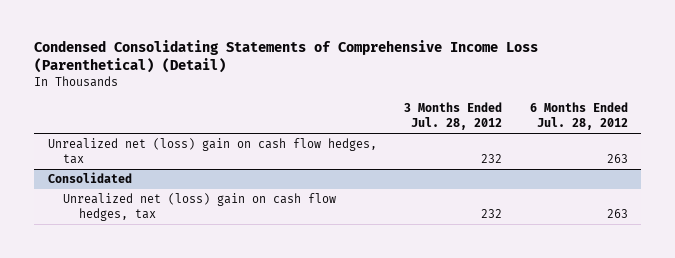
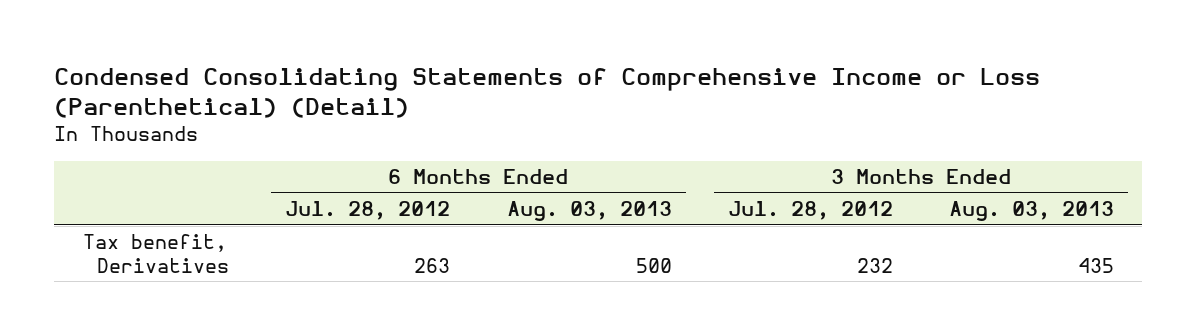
- Condensed Consolidating Statements of Comprehensive Income Loss (Parenthetical) (Detail)
+ Condensed Consolidating Statements of Comprehensive Income or Loss (Parenthetical) (Detail)
- | 3 Months Ended Jul. 28, 2012 | 6 Months Ended Jul. 28, 2012
+ | 6 Months Ended Jul. 28, 2012 | 6 Months Ended Aug. 03, 2013 | 3 Months Ended Jul. 28, 2012 | 3 Months Ended Aug. 03, 2013
- Unrealized net (loss) gain on cash flow hedges, tax | 232 | 263
- Consolidated
- Unrealized net (loss) gain on cash flow hedges, tax | 232 | 263
+ Tax benefit, Derivatives | 263 | 500 | 232 | 435

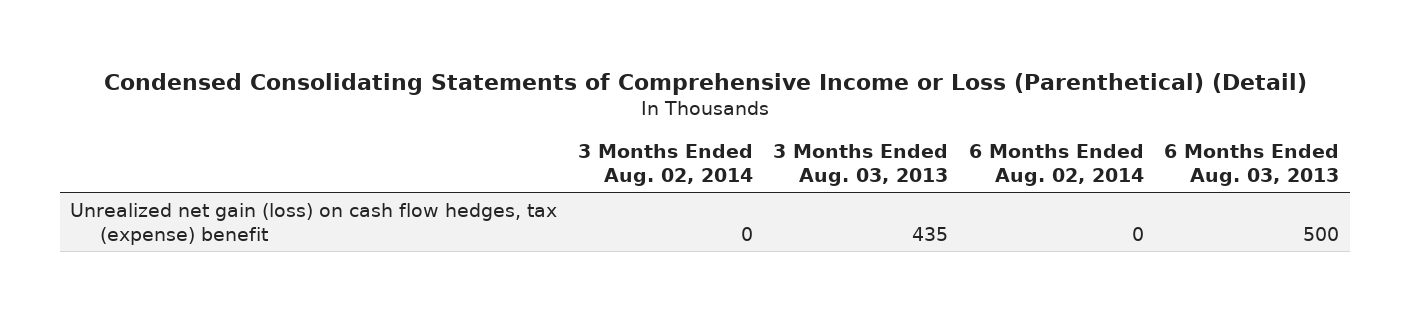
- | 6 Months Ended Jul. 28, 2012 | 6 Months Ended Aug. 03, 2013 | 3 Months Ended Jul. 28, 2012 | 3 Months Ended Aug. 03, 2013
+ | 3 Months Ended Aug. 02, 2014 | 3 Months Ended Aug. 03, 2013 | 6 Months Ended Aug. 02, 2014 | 6 Months Ended Aug. 03, 2013
- Tax benefit, Derivatives | 263 | 500 | 232 | 435
+ Unrealized net gain (loss) on cash flow hedges, tax (expense) benefit | 0 | 435 | 0 | 500

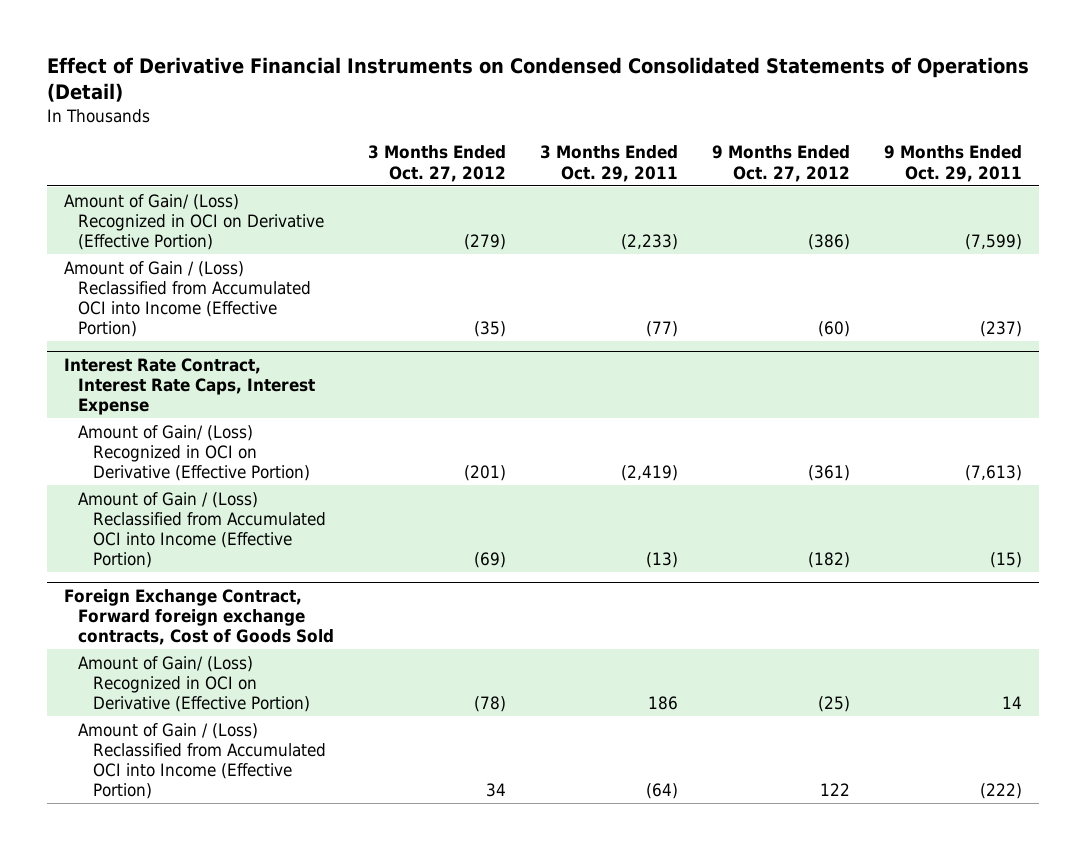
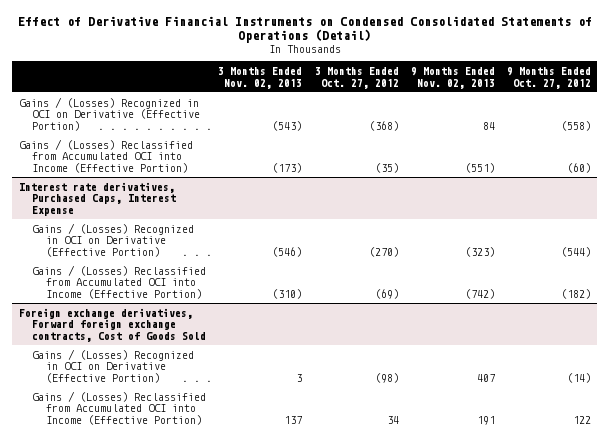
- | 3 Months Ended Oct. 27, 2012 | 3 Months Ended Oct. 29, 2011 | 9 Months Ended Oct. 27, 2012 | 9 Months Ended Oct. 29, 2011
+ | 3 Months Ended Nov. 02, 2013 | 3 Months Ended Oct. 27, 2012 | 9 Months Ended Nov. 02, 2013 | 9 Months Ended Oct. 27, 2012
- Amount of Gain/ (Loss) Recognized in OCI on Derivative (Effective Portion) | (279) | (2,233) | (386) | (7,599)
- Amount of Gain / (Loss) Reclassified from Accumulated OCI into Income (Effective Portion) | (35) | (77) | (60) | (237)
- Interest Rate Contract, Interest Rate Caps, Interest Expense
- Amount of Gain/ (Loss) Recognized in OCI on Derivative (Effective Portion) | (201) | (2,419) | (361) | (7,613)
- Amount of Gain / (Loss) Reclassified from Accumulated OCI into Income (Effective Portion) | (69) | (13) | (182) | (15)
- Foreign Exchange Contract, Forward foreign exchange contracts, Cost of Goods Sold
- Amount of Gain/ (Loss) Recognized in OCI on Derivative (Effective Portion) | (78) | 186 | (25) | 14
- Amount of Gain / (Loss) Reclassified from Accumulated OCI into Income (Effective Portion) | 34 | (64) | 122 | (222)
+ Gains / (Losses) Recognized in OCI on Derivative (Effective Portion) | (543) | (368) | 84 | (558)
+ Gains / (Losses) Reclassified from Accumulated OCI into Income (Effective Portion) | (173) | (35) | (551) | (60)
+ Interest rate derivatives, Purchased Caps, Interest Expense
+ Gains / (Losses) Recognized in OCI on Derivative (Effective Portion) | (546) | (270) | (323) | (544)
+ Gains / (Losses) Reclassified from Accumulated OCI into Income (Effective Portion) | (310) | (69) | (742) | (182)
+ Foreign exchange derivatives, Forward foreign exchange contracts, Cost of Goods Sold
+ Gains / (Losses) Recognized in OCI on Derivative (Effective Portion) | 3 | (98) | 407 | (14)
+ Gains / (Losses) Reclassified from Accumulated OCI into Income (Effective Portion) | 137 | 34 | 191 | 122

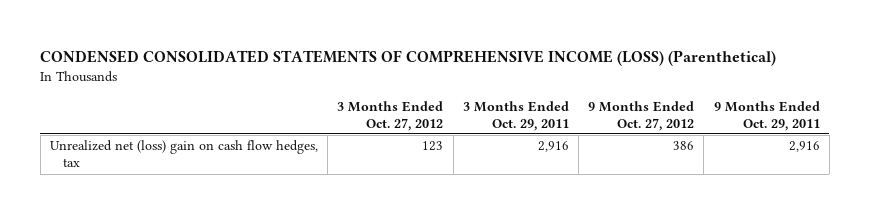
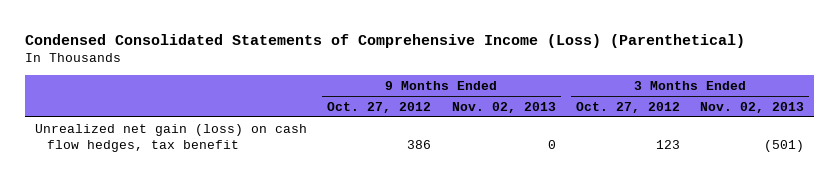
- CONDENSED CONSOLIDATED STATEMENTS OF COMPREHENSIVE INCOME (LOSS) (Parenthetical)
+ Condensed Consolidated Statements of Comprehensive Income (Loss) (Parenthetical)
- | 3 Months Ended Oct. 27, 2012 | 3 Months Ended Oct. 29, 2011 | 9 Months Ended Oct. 27, 2012 | 9 Months Ended Oct. 29, 2011
+ | 9 Months Ended Oct. 27, 2012 | 9 Months Ended Nov. 02, 2013 | 3 Months Ended Oct. 27, 2012 | 3 Months Ended Nov. 02, 2013
- Unrealized net (loss) gain on cash flow hedges, tax | 123 | 2,916 | 386 | 2,916
+ Unrealized net gain (loss) on cash flow hedges, tax benefit | 386 | 0 | 123 | (501)

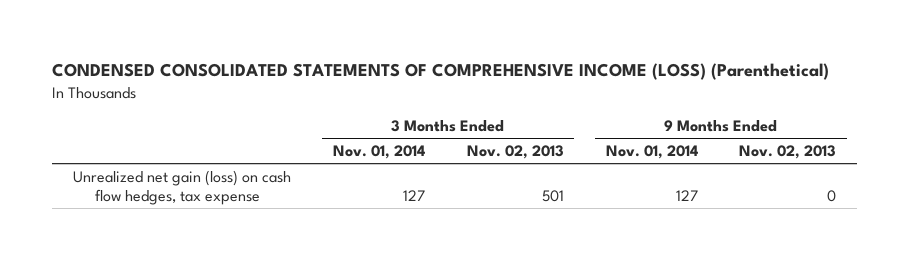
- Condensed Consolidated Statements of Comprehensive Income (Loss) (Parenthetical)
+ CONDENSED CONSOLIDATED STATEMENTS OF COMPREHENSIVE INCOME (LOSS) (Parenthetical)
- | 9 Months Ended Oct. 27, 2012 | 9 Months Ended Nov. 02, 2013 | 3 Months Ended Oct. 27, 2012 | 3 Months Ended Nov. 02, 2013
+ | 3 Months Ended Nov. 01, 2014 | 3 Months Ended Nov. 02, 2013 | 9 Months Ended Nov. 01, 2014 | 9 Months Ended Nov. 02, 2013
- Unrealized net gain (loss) on cash flow hedges, tax benefit | 386 | 0 | 123 | (501)
+ Unrealized net gain (loss) on cash flow hedges, tax expense | 127 | 501 | 127 | 0

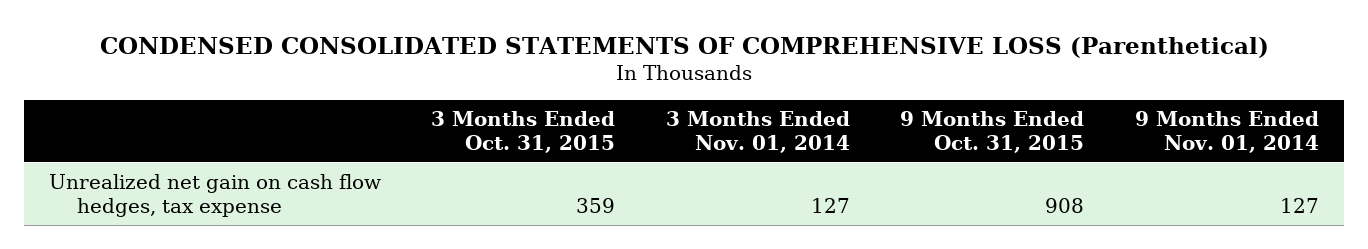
- CONDENSED CONSOLIDATED STATEMENTS OF COMPREHENSIVE INCOME (LOSS) (Parenthetical)
+ CONDENSED CONSOLIDATED STATEMENTS OF COMPREHENSIVE LOSS (Parenthetical)
- | 3 Months Ended Nov. 01, 2014 | 3 Months Ended Nov. 02, 2013 | 9 Months Ended Nov. 01, 2014 | 9 Months Ended Nov. 02, 2013
+ | 3 Months Ended Oct. 31, 2015 | 3 Months Ended Nov. 01, 2014 | 9 Months Ended Oct. 31, 2015 | 9 Months Ended Nov. 01, 2014
- Unrealized net gain (loss) on cash flow hedges, tax expense | 127 | 501 | 127 | 0
+ Unrealized net gain on cash flow hedges, tax expense | 359 | 127 | 908 | 127

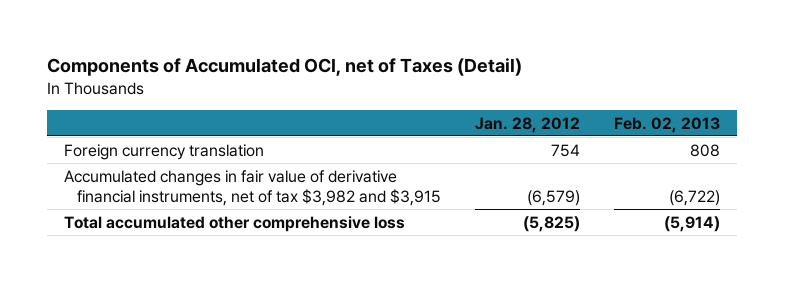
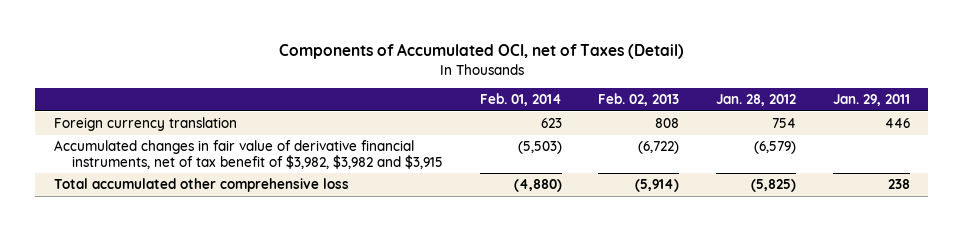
- | Jan. 28, 2012 | Feb. 02, 2013
+ | Feb. 01, 2014 | Feb. 02, 2013 | Jan. 28, 2012 | Jan. 29, 2011
- Accumulated changes in fair value of derivative financial instruments, net of tax $3,982 and $3,915 | (6,579) | (6,722)
+ Accumulated changes in fair value of derivative financial instruments, net of tax benefit of $3,982, $3,982 and $3,915 | (5,503) | (6,722) | (6,579) |

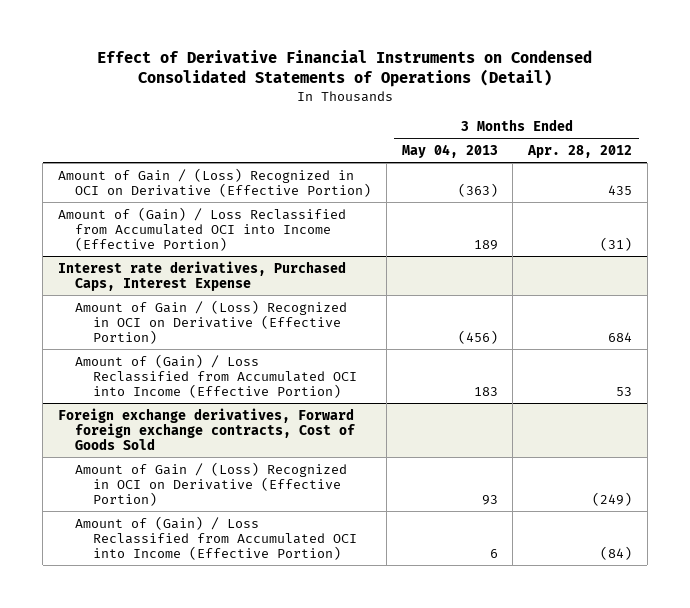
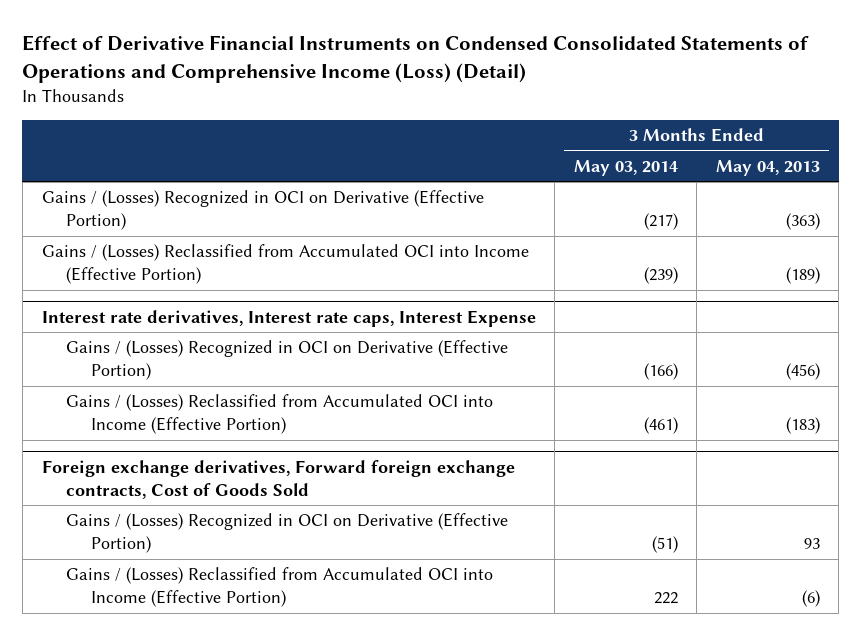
- Effect of Derivative Financial Instruments on Condensed Consolidated Statements of Operations (Detail)
+ Effect of Derivative Financial Instruments on Condensed Consolidated Statements of Operations and Comprehensive Income (Loss) (Detail)
- | 3 Months Ended May 04, 2013 | 3 Months Ended Apr. 28, 2012
+ | 3 Months Ended May 03, 2014 | 3 Months Ended May 04, 2013
- Amount of Gain / (Loss) Recognized in OCI on Derivative (Effective Portion) | (363) | 435
- Amount of (Gain) / Loss Reclassified from Accumulated OCI into Income (Effective Portion) | 189 | (31)
- Interest rate derivatives, Purchased Caps, Interest Expense
- Amount of Gain / (Loss) Recognized in OCI on Derivative (Effective Portion) | (456) | 684
- Amount of (Gain) / Loss Reclassified from Accumulated OCI into Income (Effective Portion) | 183 | 53
+ Gains / (Losses) Recognized in OCI on Derivative (Effective Portion) | (217) | (363)
+ Gains / (Losses) Reclassified from Accumulated OCI into Income (Effective Portion) | (239) | (189)
+ Interest rate derivatives, Interest rate caps, Interest Expense
+ Gains / (Losses) Recognized in OCI on Derivative (Effective Portion) | (166) | (456)
+ Gains / (Losses) Reclassified from Accumulated OCI into Income (Effective Portion) | (461) | (183)
@ Foreign exchange derivatives, Forward foreign exchange contracts, Cost of Goods Sold
- Amount of Gain / (Loss) Recognized in OCI on Derivative (Effective Portion) | 93 | (249)
- Amount of (Gain) / Loss Reclassified from Accumulated OCI into Income (Effective Portion) | 6 | (84)
+ Gains / (Losses) Recognized in OCI on Derivative (Effective Portion) | (51) | 93
+ Gains / (Losses) Reclassified from Accumulated OCI into Income (Effective Portion) | 222 | (6)

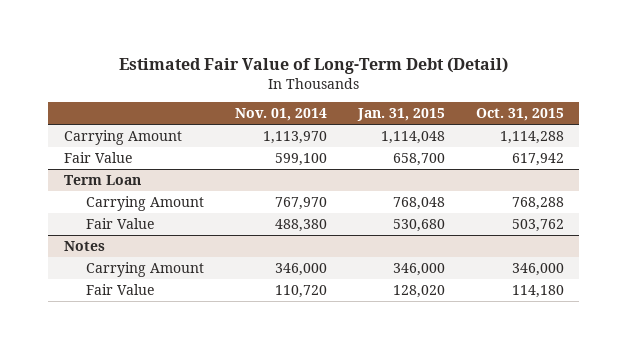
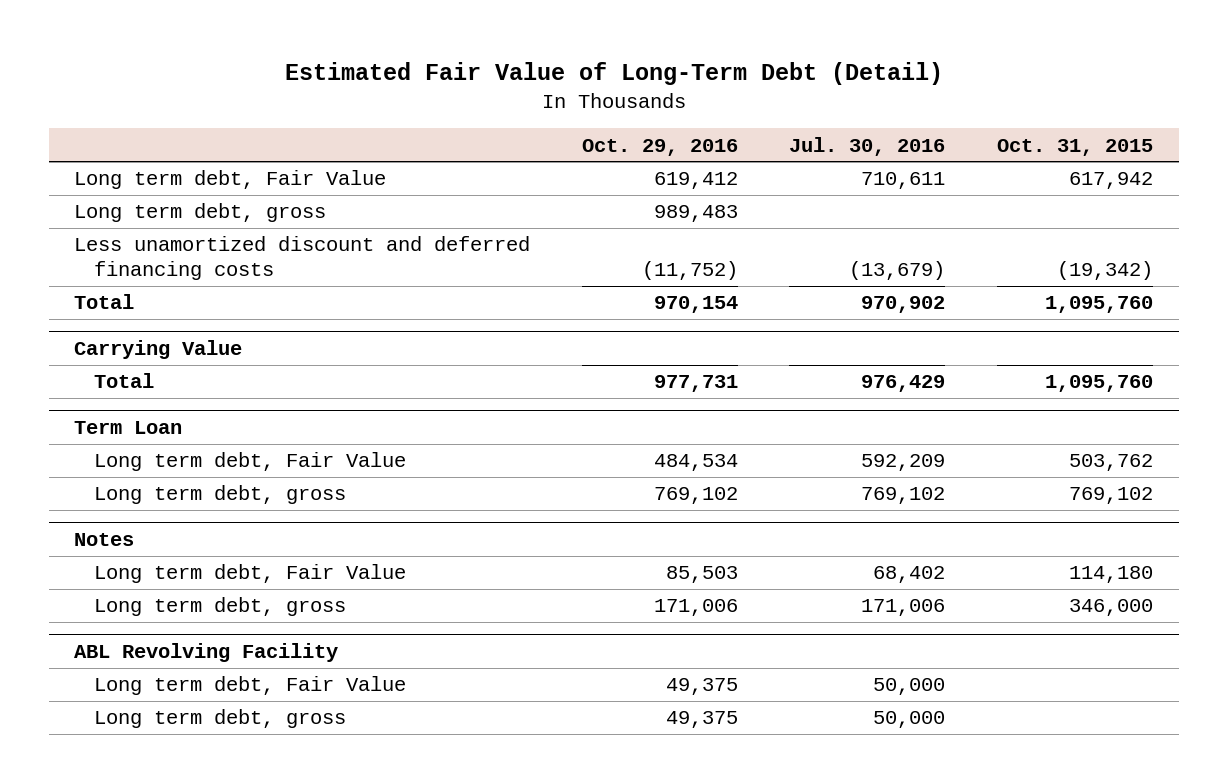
- | Nov. 01, 2014 | Jan. 31, 2015 | Oct. 31, 2015
+ | Oct. 29, 2016 | Jul. 30, 2016 | Oct. 31, 2015
- Carrying Amount | 1,113,970 | 1,114,048 | 1,114,288
- Fair Value | 599,100 | 658,700 | 617,942
+ Long term debt, Fair Value | 619,412 | 710,611 | 617,942
+ Long term debt, gross | 989,483 | |
+ Less unamortized discount and deferred financing costs | (11,752) | (13,679) | (19,342)
+ Total | 970,154 | 970,902 | 1,095,760
+ Carrying Value
+ Total | 977,731 | 976,429 | 1,095,760
@ Term Loan
- Carrying Amount | 767,970 | 768,048 | 768,288
- Fair Value | 488,380 | 530,680 | 503,762
+ Long term debt, Fair Value | 484,534 | 592,209 | 503,762
+ Long term debt, gross | 769,102 | 769,102 | 769,102
@ Notes
- Carrying Amount | 346,000 | 346,000 | 346,000
- Fair Value | 110,720 | 128,020 | 114,180
+ Long term debt, Fair Value | 85,503 | 68,402 | 114,180
+ Long term debt, gross | 171,006 | 171,006 | 346,000
+ ABL Revolving Facility
+ Long term debt, Fair Value | 49,375 | 50,000 |
+ Long term debt, gross | 49,375 | 50,000 |

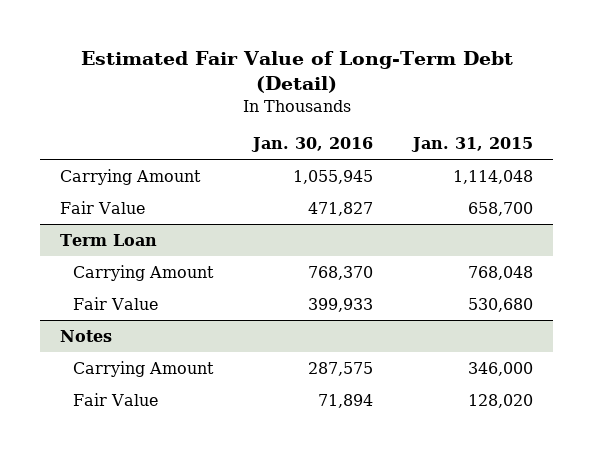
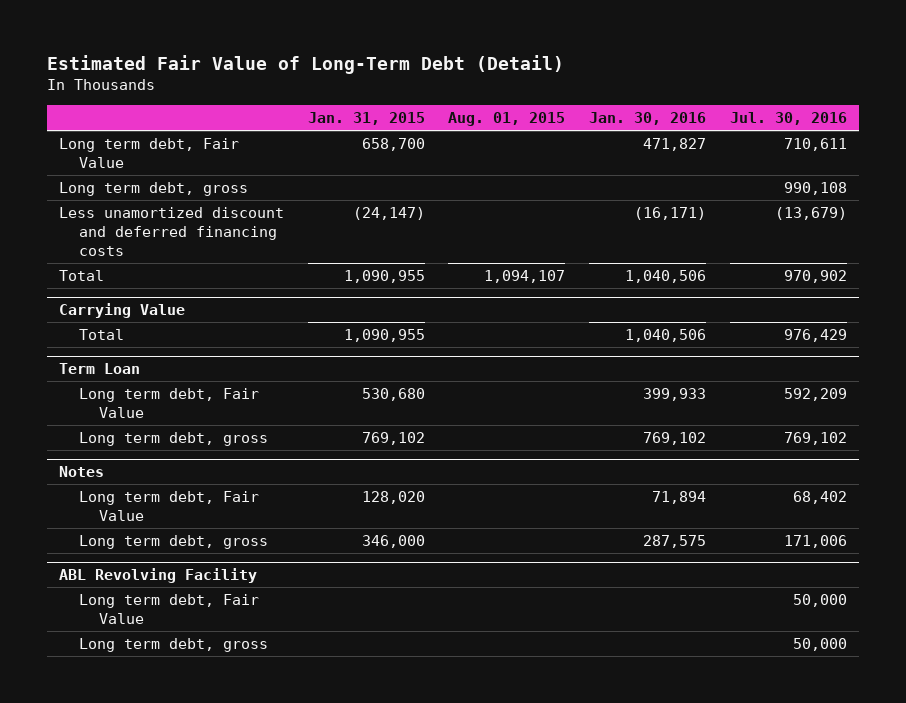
- | Jan. 30, 2016 | Jan. 31, 2015
+ | Jan. 31, 2015 | Aug. 01, 2015 | Jan. 30, 2016 | Jul. 30, 2016
- Carrying Amount | 1,055,945 | 1,114,048
- Fair Value | 471,827 | 658,700
+ Long term debt, Fair Value | 658,700 | | 471,827 | 710,611
+ Long term debt, gross | | | | 990,108
+ Less unamortized discount and deferred financing costs | (24,147) | | (16,171) | (13,679)
+ Total | 1,090,955 | 1,094,107 | 1,040,506 | 970,902
+ Carrying Value
+ Total | 1,090,955 | | 1,040,506 | 976,429
@ Term Loan
- Carrying Amount | 768,370 | 768,048
- Fair Value | 399,933 | 530,680
+ Long term debt, Fair Value | 530,680 | | 399,933 | 592,209
+ Long term debt, gross | 769,102 | | 769,102 | 769,102
@ Notes
- Carrying Amount | 287,575 | 346,000
- Fair Value | 71,894 | 128,020
+ Long term debt, Fair Value | 128,020 | | 71,894 | 68,402
+ Long term debt, gross | 346,000 | | 287,575 | 171,006
+ ABL Revolving Facility
+ Long term debt, Fair Value | | | | 50,000
+ Long term debt, gross | | | | 50,000

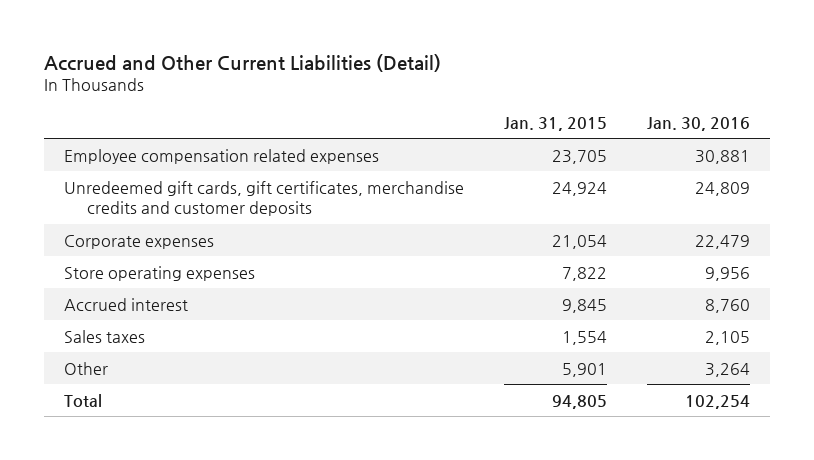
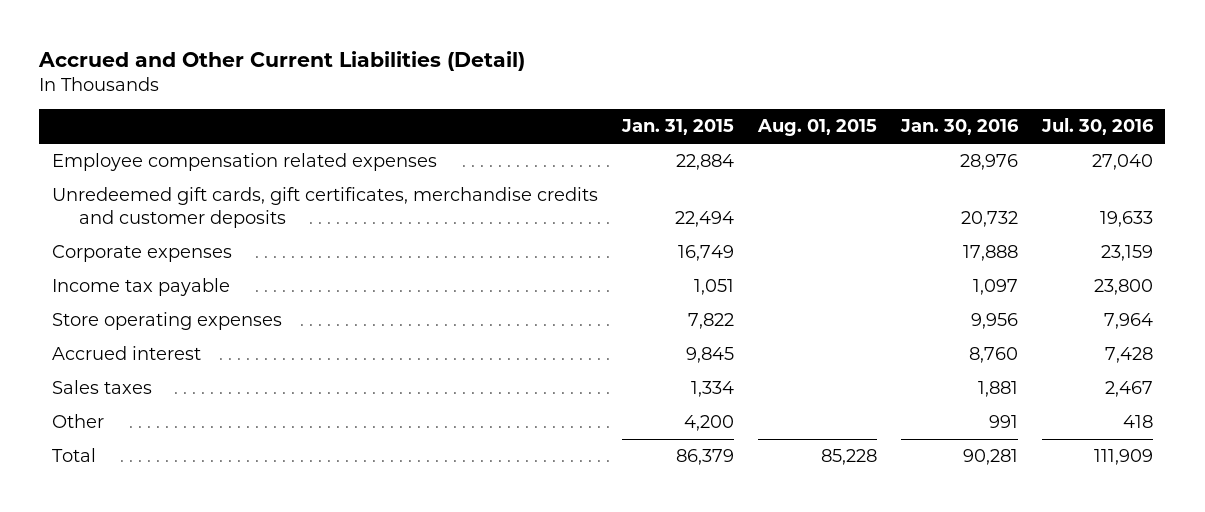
- | Jan. 31, 2015 | Jan. 30, 2016
+ | Jan. 31, 2015 | Aug. 01, 2015 | Jan. 30, 2016 | Jul. 30, 2016
- Employee compensation related expenses | 23,705 | 30,881
- Unredeemed gift cards, gift certificates, merchandise credits and customer deposits | 24,924 | 24,809
- Corporate expenses | 21,054 | 22,479
+ Employee compensation related expenses | 22,884 | | 28,976 | 27,040
+ Unredeemed gift cards, gift certificates, merchandise credits and customer deposits | 22,494 | | 20,732 | 19,633
+ Corporate expenses | 16,749 | | 17,888 | 23,159
+ Income tax payable | 1,051 | | 1,097 | 23,800
- Sales taxes | 1,554 | 2,105
- Other | 5,901 | 3,264
- Total | 94,805 | 102,254
+ Sales taxes | 1,334 | | 1,881 | 2,467
+ Other | 4,200 | | 991 | 418
+ Total | 86,379 | 85,228 | 90,281 | 111,909

